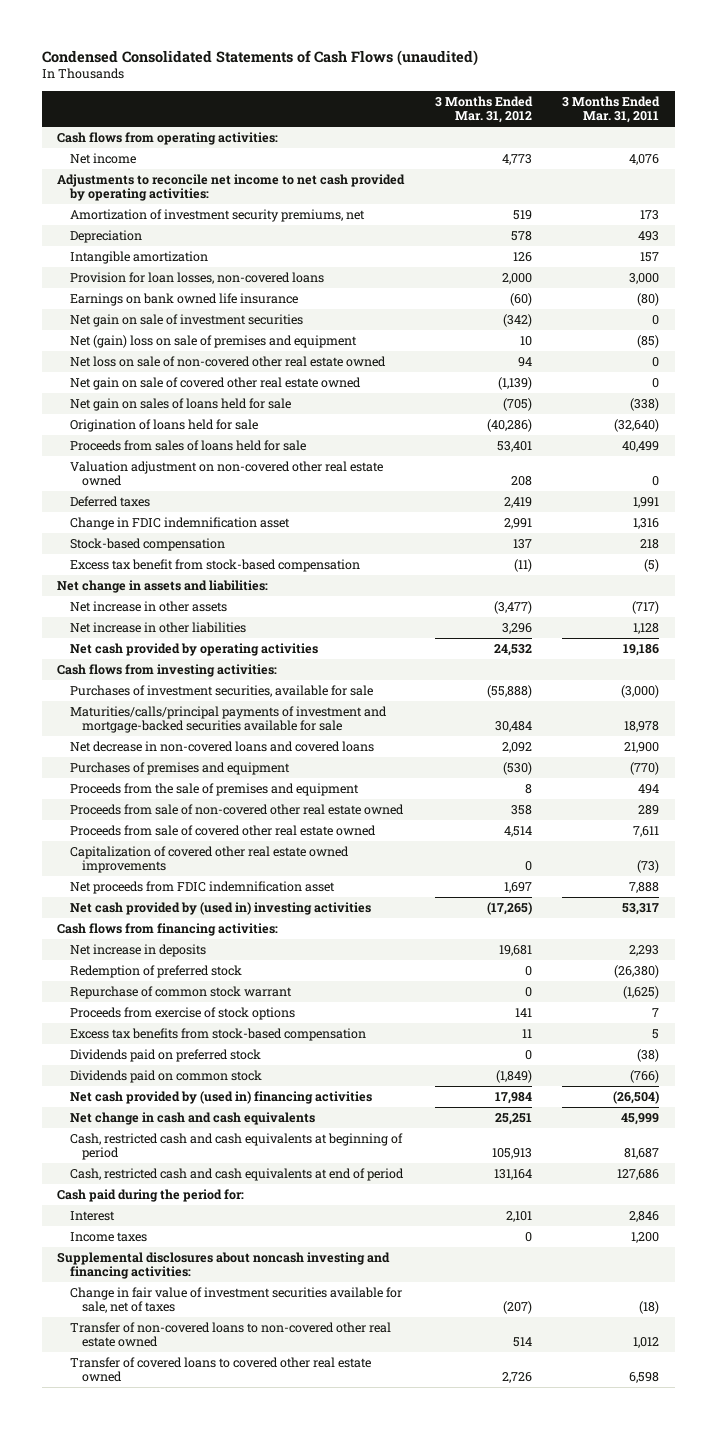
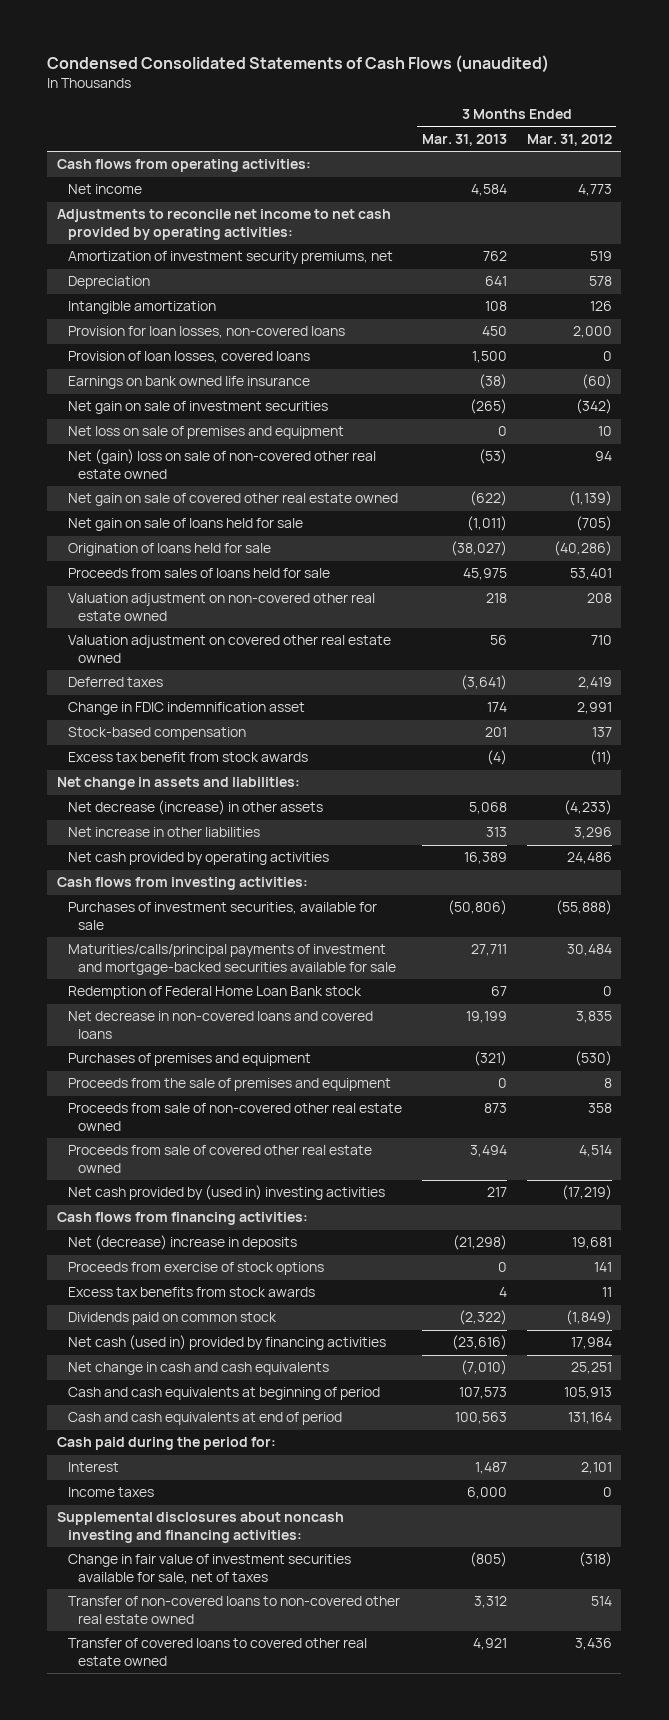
- | 3 Months Ended Mar. 31, 2012 | 3 Months Ended Mar. 31, 2011
+ | 3 Months Ended Mar. 31, 2013 | 3 Months Ended Mar. 31, 2012
+ Provision of loan losses, covered loans | 1,500 | 0
- Net (gain) loss on sale of premises and equipment | 10 | (85)
- Net loss on sale of non-covered other real estate owned | 94 | 0
+ Net loss on sale of premises and equipment | 0 | 10
+ Net (gain) loss on sale of non-covered other real estate owned | (53) | 94
- Net gain on sales of loans held for sale | (705) | (338)
+ Net gain on sale of loans held for sale | (1,011) | (705)
+ Valuation adjustment on covered other real estate owned | 56 | 710
- Excess tax benefit from stock-based compensation | (11) | (5)
+ Excess tax benefit from stock awards | (4) | (11)
- Net increase in other assets | (3,477) | (717)
+ Net decrease (increase) in other assets | 5,068 | (4,233)
- Net cash provided by operating activities | 24,532 | 19,186
+ Net cash provided by operating activities | 16,389 | 24,486
- Net decrease in non-covered loans and covered loans | 2,092 | 21,900
+ Redemption of Federal Home Loan Bank stock | 67 | 0
+ Net decrease in non-covered loans and covered loans | 19,199 | 3,835
- Capitalization of covered other real estate owned improvements | 0 | (73)
- Net proceeds from FDIC indemnification asset | 1,697 | 7,888
- Net cash provided by (used in) investing activities | (17,265) | 53,317
+ Net cash provided by (used in) investing activities | 217 | (17,219)
- Net increase in deposits | 19,681 | 2,293
- Redemption of preferred stock | 0 | (26,380)
- Repurchase of common stock warrant | 0 | (1,625)
+ Net (decrease) increase in deposits | (21,298) | 19,681
- Excess tax benefits from stock-based compensation | 11 | 5
- Dividends paid on preferred stock | 0 | (38)
+ Excess tax benefits from stock awards | 4 | 11
- Net cash provided by (used in) financing activities | 17,984 | (26,504)
+ Net cash (used in) provided by financing activities | (23,616) | 17,984
- Cash, restricted cash and cash equivalents at beginning of period | 105,913 | 81,687
- Cash, restricted cash and cash equivalents at end of period | 131,164 | 127,686
+ Cash and cash equivalents at beginning of period | 107,573 | 105,913
+ Cash and cash equivalents at end of period | 100,563 | 131,164
- Change in fair value of investment securities available for sale, net of taxes | (207) | (18)
+ Change in fair value of investment securities available for sale, net of taxes | (805) | (318)
- Transfer of covered loans to covered other real estate owned | 2,726 | 6,598
+ Transfer of covered loans to covered other real estate owned | 4,921 | 3,436

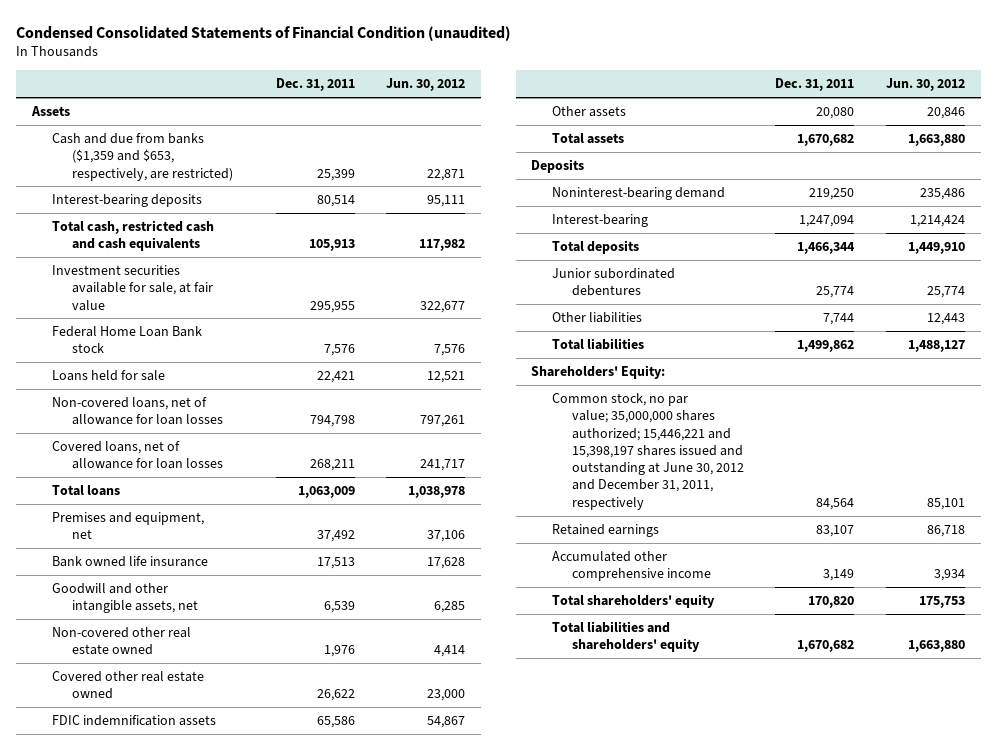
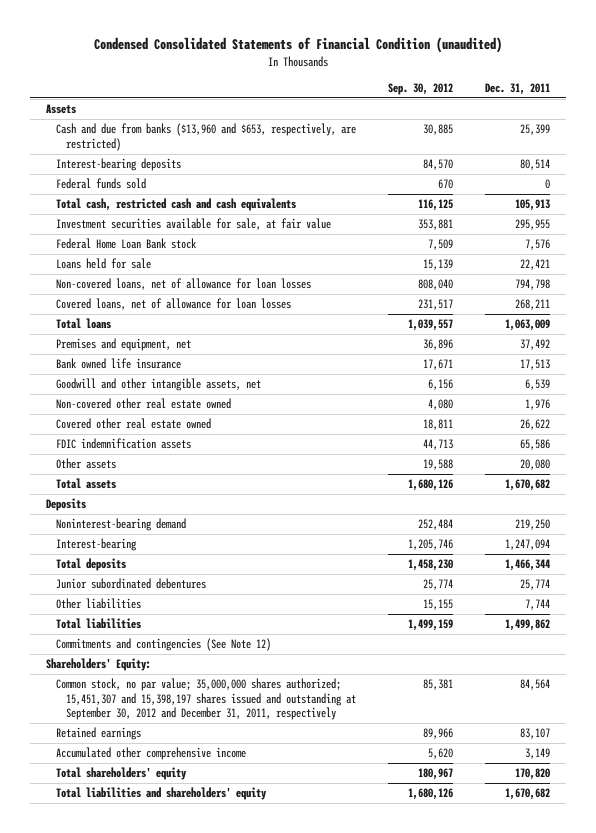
- | Dec. 31, 2011 | Jun. 30, 2012
+ | Sep. 30, 2012 | Dec. 31, 2011
- Cash and due from banks ($1,359 and $653, respectively, are restricted) | 25,399 | 22,871
+ Cash and due from banks ($13,960 and $653, respectively, are restricted) | 30,885 | 25,399
+ Federal funds sold | 670 | 0
+ Commitments and contingencies (See Note 12)
- Common stock, no par value; 35,000,000 shares authorized; 15,446,221 and 15,398,197 shares issued and outstanding at June 30, 2012 and December 31, 2011, respectively | 84,564 | 85,101
+ Common stock, no par value; 35,000,000 shares authorized; 15,451,307 and 15,398,197 shares issued and outstanding at September 30, 2012 and December 31, 2011, respectively | 85,381 | 84,564

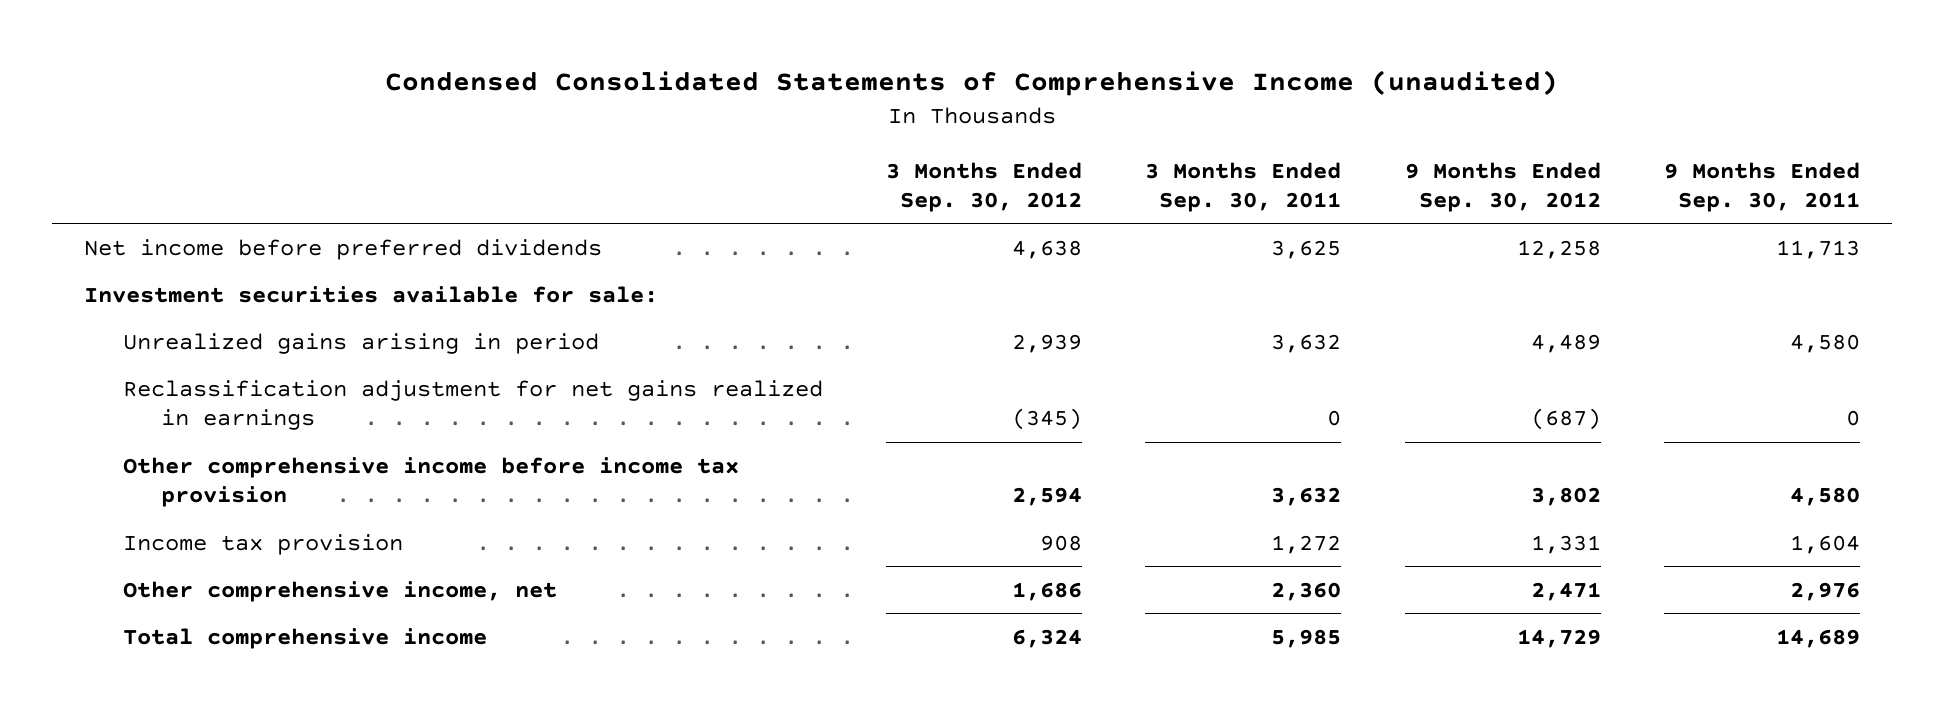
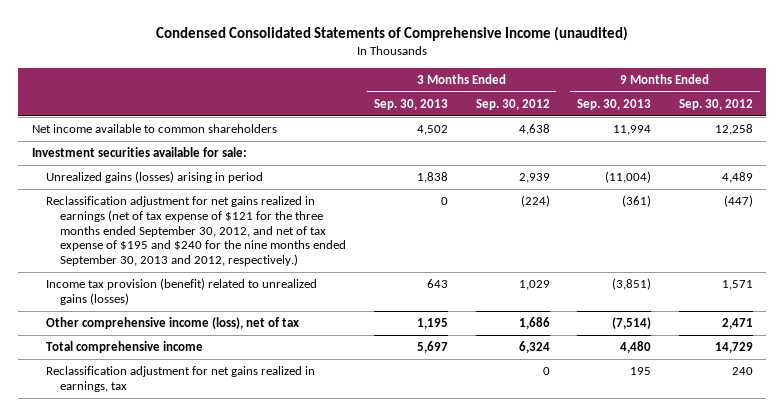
- | 3 Months Ended Sep. 30, 2012 | 3 Months Ended Sep. 30, 2011 | 9 Months Ended Sep. 30, 2012 | 9 Months Ended Sep. 30, 2011
+ | 3 Months Ended Sep. 30, 2013 | 3 Months Ended Sep. 30, 2012 | 9 Months Ended Sep. 30, 2013 | 9 Months Ended Sep. 30, 2012
- Net income before preferred dividends | 4,638 | 3,625 | 12,258 | 11,713
+ Net income available to common shareholders | 4,502 | 4,638 | 11,994 | 12,258
- Unrealized gains arising in period | 2,939 | 3,632 | 4,489 | 4,580
- Reclassification adjustment for net gains realized in earnings | (345) | 0 | (687) | 0
- Other comprehensive income before income tax provision | 2,594 | 3,632 | 3,802 | 4,580
- Income tax provision | 908 | 1,272 | 1,331 | 1,604
- Other comprehensive income, net | 1,686 | 2,360 | 2,471 | 2,976
+ Unrealized gains (losses) arising in period | 1,838 | 2,939 | (11,004) | 4,489
+ Reclassification adjustment for net gains realized in earnings (net of tax expense of $121 for the three months ended September 30, 2012, and net of tax expense of $195 and $240 for the nine months ended September 30, 2013 and 2012, respectively.) | 0 | (224) | (361) | (447)
+ Income tax provision (benefit) related to unrealized gains (losses) | 643 | 1,029 | (3,851) | 1,571
+ Other comprehensive income (loss), net of tax | 1,195 | 1,686 | (7,514) | 2,471
+ Reclassification adjustment for net gains realized in earnings, tax | | 0 | 195 | 240

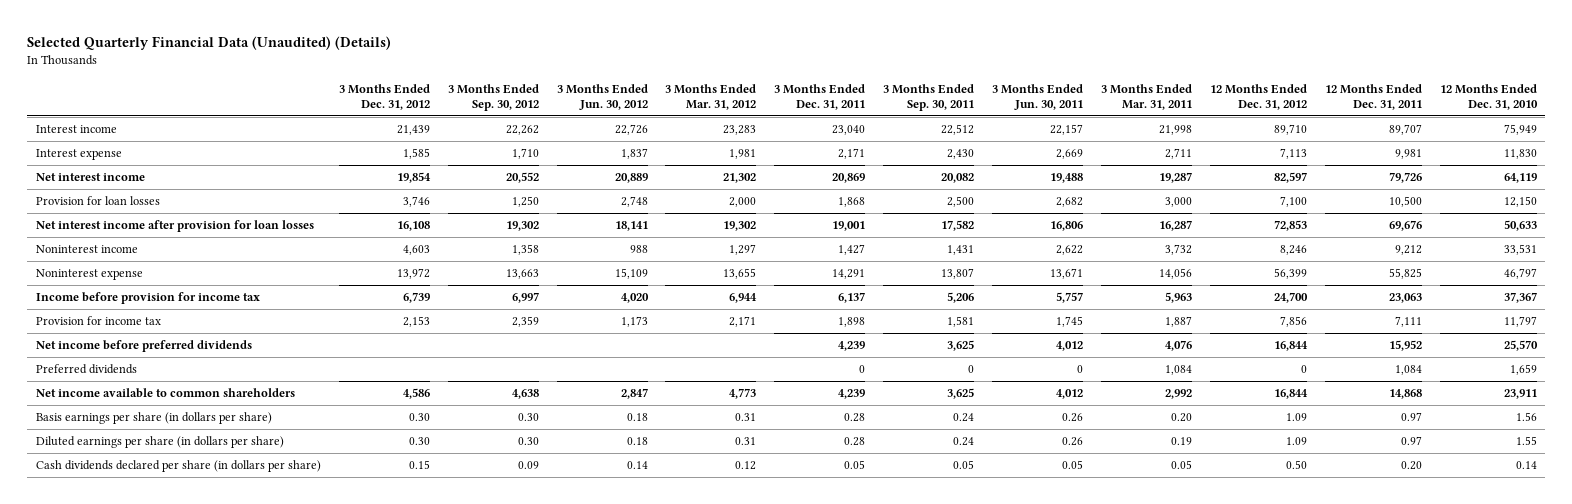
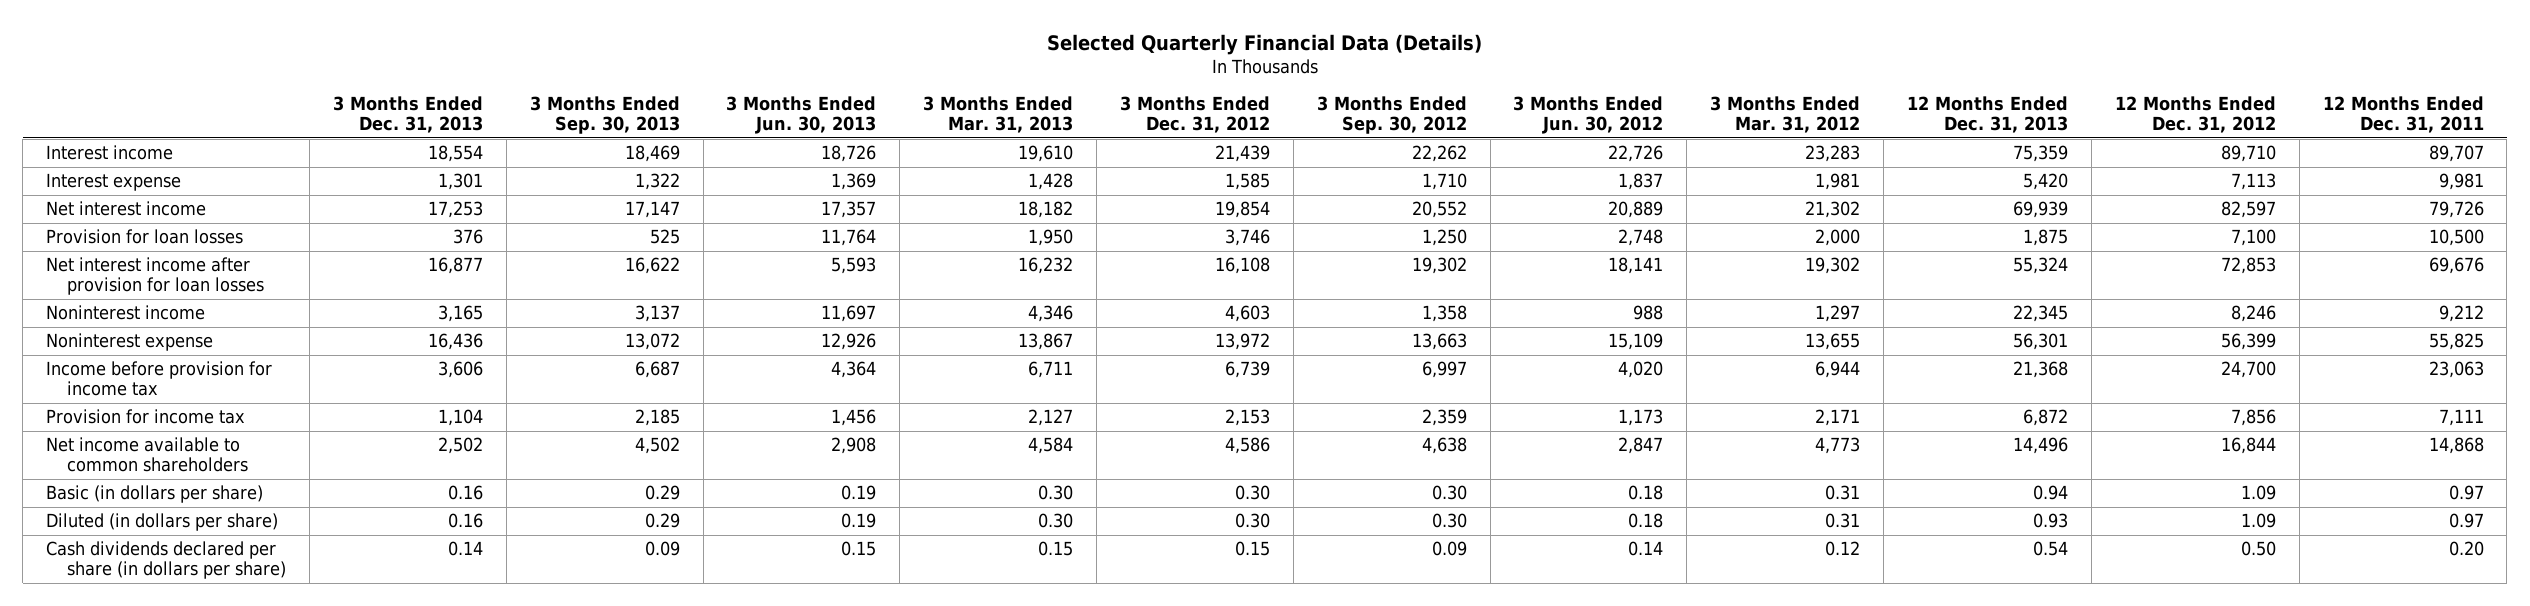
- Selected Quarterly Financial Data (Unaudited) (Details)
+ Selected Quarterly Financial Data (Details)
- | 3 Months Ended Dec. 31, 2012 | 3 Months Ended Sep. 30, 2012 | 3 Months Ended Jun. 30, 2012 | 3 Months Ended Mar. 31, 2012 | 3 Months Ended Dec. 31, 2011 | 3 Months Ended Sep. 30, 2011 | 3 Months Ended Jun. 30, 2011 | 3 Months Ended Mar. 31, 2011 | 12 Months Ended Dec. 31, 2012 | 12 Months Ended Dec. 31, 2011 | 12 Months Ended Dec. 31, 2010
+ | 3 Months Ended Dec. 31, 2013 | 3 Months Ended Sep. 30, 2013 | 3 Months Ended Jun. 30, 2013 | 3 Months Ended Mar. 31, 2013 | 3 Months Ended Dec. 31, 2012 | 3 Months Ended Sep. 30, 2012 | 3 Months Ended Jun. 30, 2012 | 3 Months Ended Mar. 31, 2012 | 12 Months Ended Dec. 31, 2013 | 12 Months Ended Dec. 31, 2012 | 12 Months Ended Dec. 31, 2011
- Net income before preferred dividends | | | | | 4,239 | 3,625 | 4,012 | 4,076 | 16,844 | 15,952 | 25,570
- Preferred dividends | | | | | 0 | 0 | 0 | 1,084 | 0 | 1,084 | 1,659
- Basis earnings per share (in dollars per share) | 0.30 | 0.30 | 0.18 | 0.31 | 0.28 | 0.24 | 0.26 | 0.20 | 1.09 | 0.97 | 1.56
- Diluted earnings per share (in dollars per share) | 0.30 | 0.30 | 0.18 | 0.31 | 0.28 | 0.24 | 0.26 | 0.19 | 1.09 | 0.97 | 1.55
+ Basic (in dollars per share) | 0.16 | 0.29 | 0.19 | 0.30 | 0.30 | 0.30 | 0.18 | 0.31 | 0.94 | 1.09 | 0.97
+ Diluted (in dollars per share) | 0.16 | 0.29 | 0.19 | 0.30 | 0.30 | 0.30 | 0.18 | 0.31 | 0.93 | 1.09 | 0.97

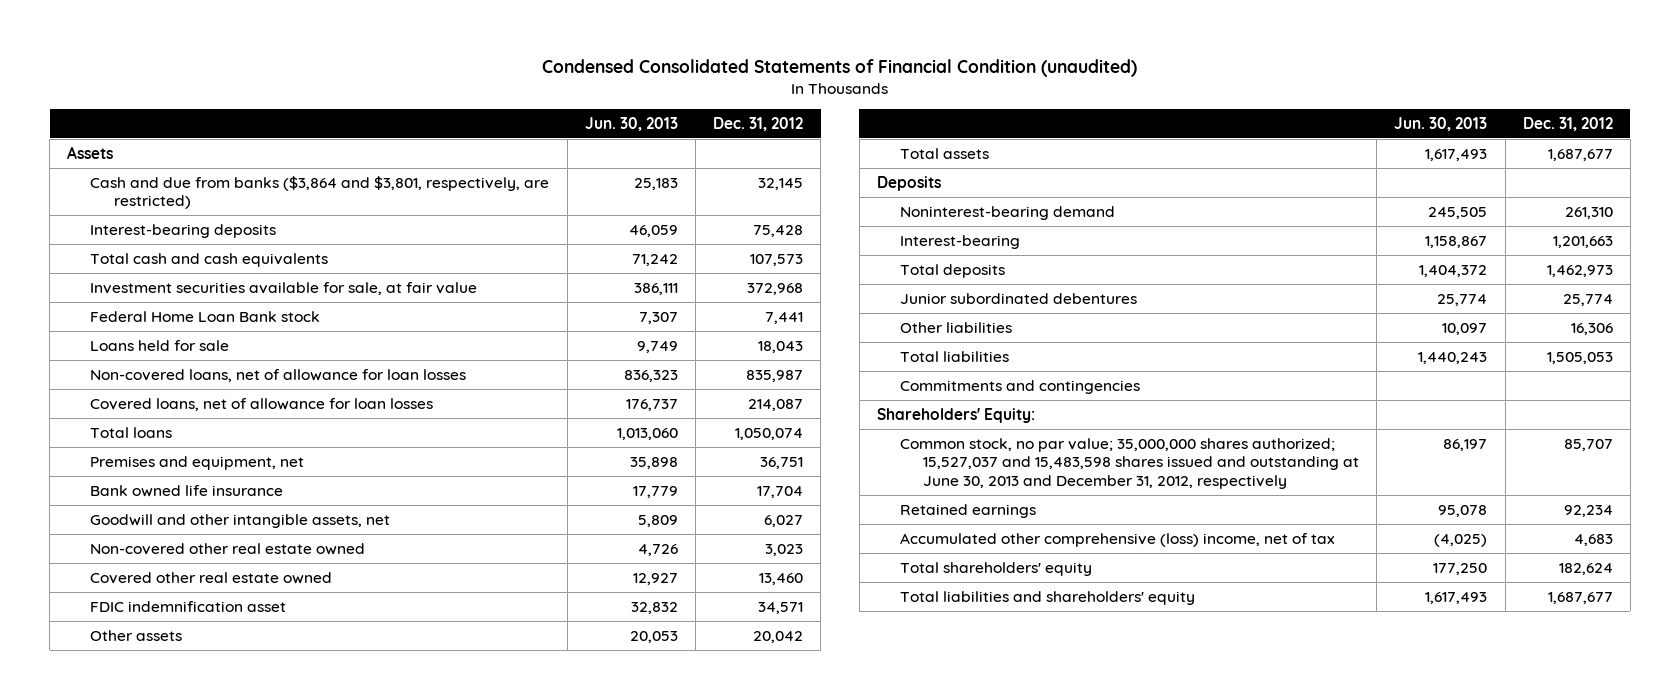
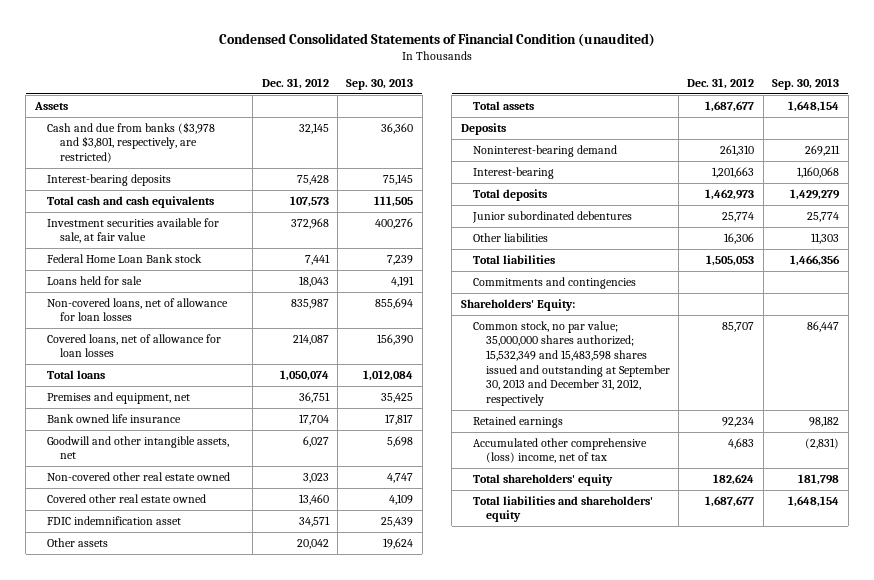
- | Jun. 30, 2013 | Dec. 31, 2012
+ | Dec. 31, 2012 | Sep. 30, 2013
- Cash and due from banks ($3,864 and $3,801, respectively, are restricted) | 25,183 | 32,145
+ Cash and due from banks ($3,978 and $3,801, respectively, are restricted) | 32,145 | 36,360
- Common stock, no par value; 35,000,000 shares authorized; 15,527,037 and 15,483,598 shares issued and outstanding at June 30, 2013 and December 31, 2012, respectively | 86,197 | 85,707
+ Common stock, no par value; 35,000,000 shares authorized; 15,532,349 and 15,483,598 shares issued and outstanding at September 30, 2013 and December 31, 2012, respectively | 85,707 | 86,447

